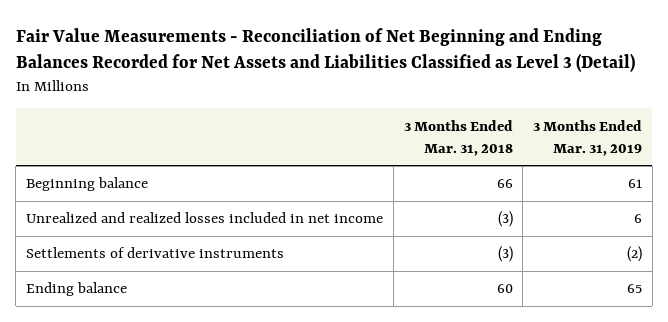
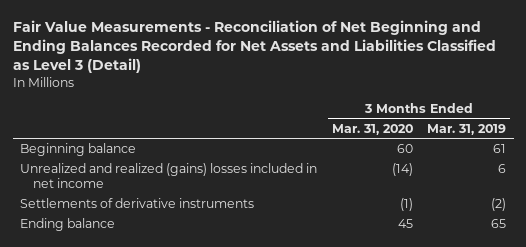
- | 3 Months Ended Mar. 31, 2018 | 3 Months Ended Mar. 31, 2019
+ | 3 Months Ended Mar. 31, 2020 | 3 Months Ended Mar. 31, 2019
- Unrealized and realized losses included in net income | (3) | 6
+ Unrealized and realized (gains) losses included in net income | (14) | 6

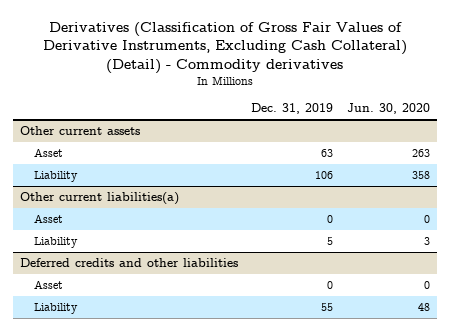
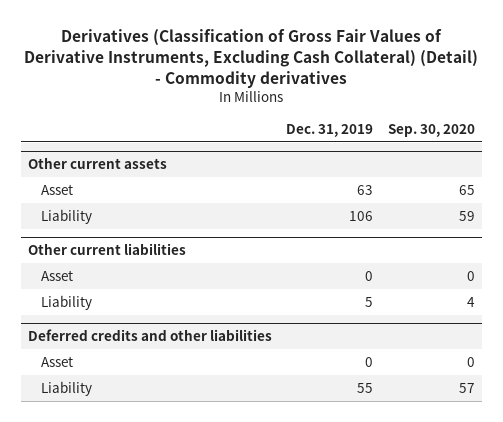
- | Dec. 31, 2019 | Jun. 30, 2020
+ | Dec. 31, 2019 | Sep. 30, 2020
- Other current liabilities(a)
+ Other current liabilities

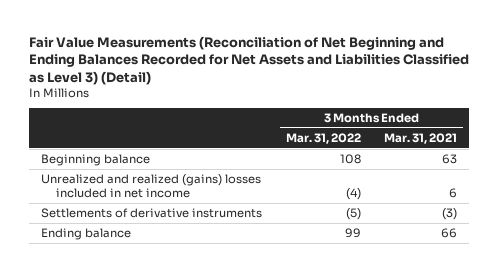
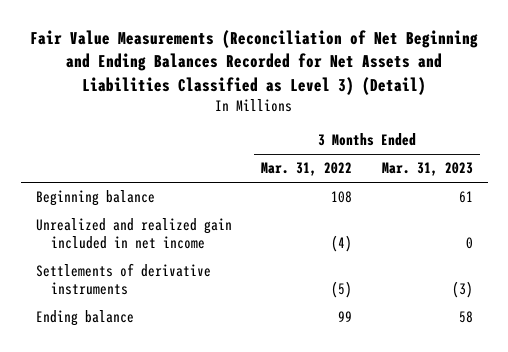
- | 3 Months Ended Mar. 31, 2022 | 3 Months Ended Mar. 31, 2021
+ | 3 Months Ended Mar. 31, 2022 | 3 Months Ended Mar. 31, 2023
- Unrealized and realized (gains) losses included in net income | (4) | 6
+ Unrealized and realized gain included in net income | (4) | 0

